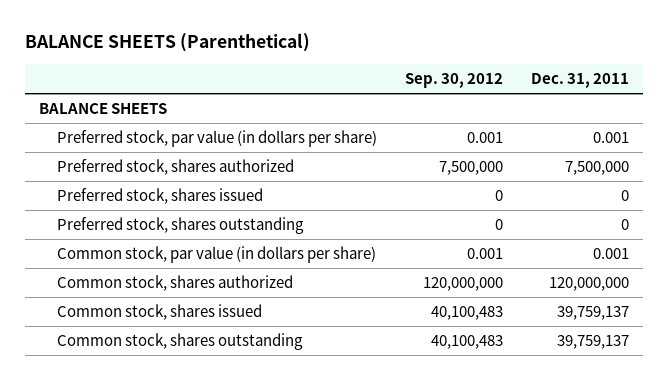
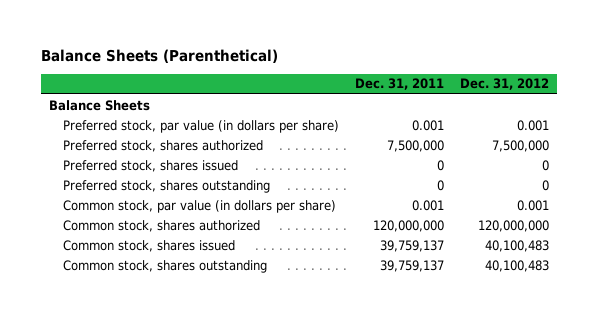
- BALANCE SHEETS (Parenthetical)
+ Balance Sheets (Parenthetical)
- | Sep. 30, 2012 | Dec. 31, 2011
+ | Dec. 31, 2011 | Dec. 31, 2012
- BALANCE SHEETS
+ Balance Sheets

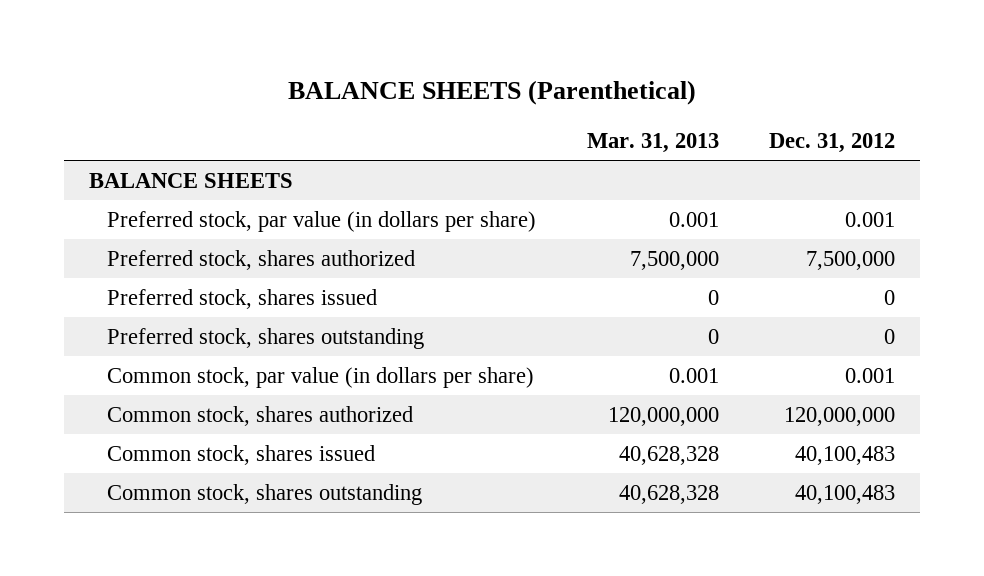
- Balance Sheets (Parenthetical)
+ BALANCE SHEETS (Parenthetical)
- | Dec. 31, 2011 | Dec. 31, 2012
+ | Mar. 31, 2013 | Dec. 31, 2012
- Balance Sheets
+ BALANCE SHEETS

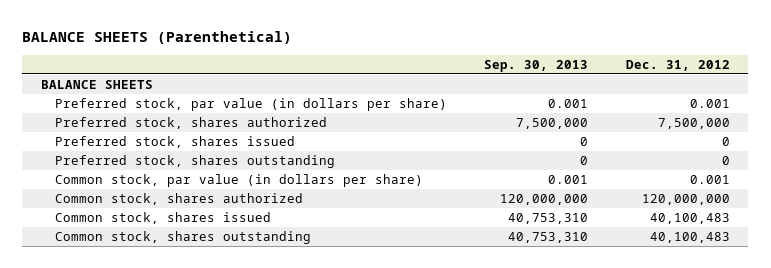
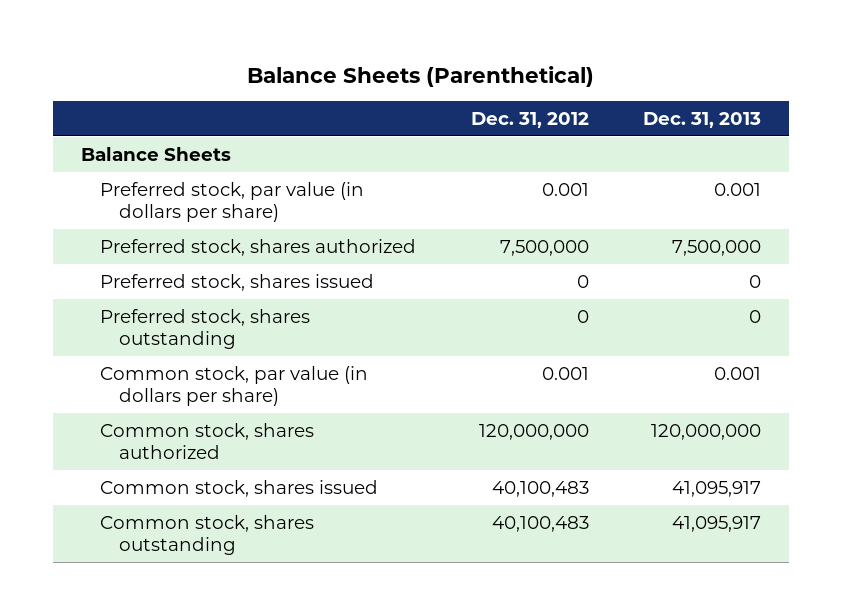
- BALANCE SHEETS (Parenthetical)
+ Balance Sheets (Parenthetical)
- | Sep. 30, 2013 | Dec. 31, 2012
+ | Dec. 31, 2012 | Dec. 31, 2013
- BALANCE SHEETS
+ Balance Sheets

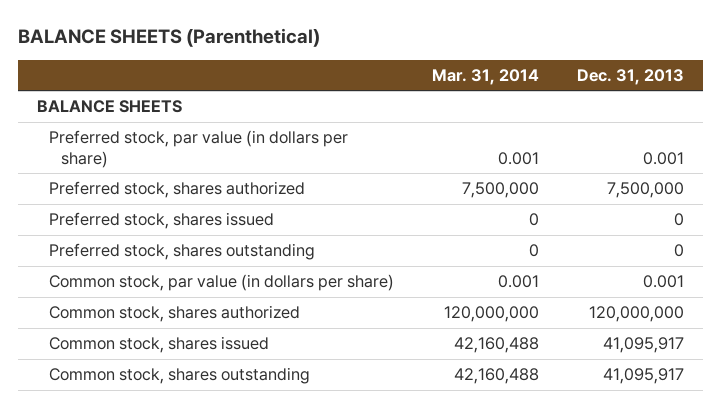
- Balance Sheets (Parenthetical)
+ BALANCE SHEETS (Parenthetical)
- | Dec. 31, 2012 | Dec. 31, 2013
+ | Mar. 31, 2014 | Dec. 31, 2013
- Balance Sheets
+ BALANCE SHEETS

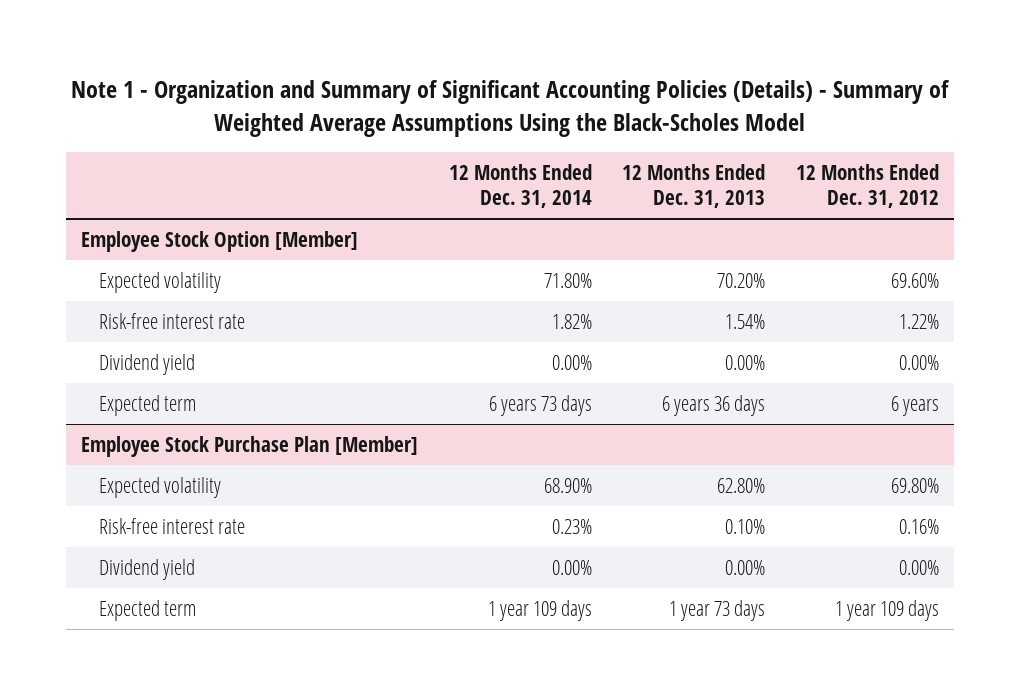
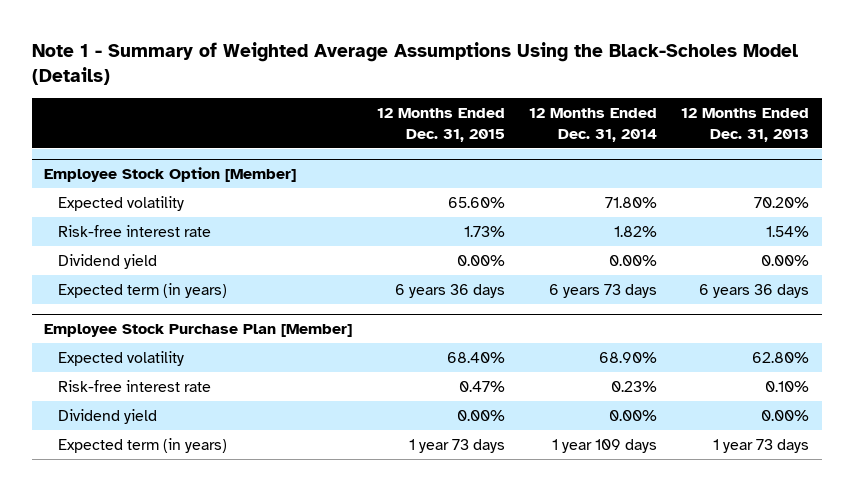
- Note 1 - Organization and Summary of Significant Accounting Policies (Details) - Summary of Weighted Average Assumptions Using the Black-Scholes Model
+ Note 1 - Summary of Weighted Average Assumptions Using the Black-Scholes Model (Details)
- | 12 Months Ended Dec. 31, 2014 | 12 Months Ended Dec. 31, 2013 | 12 Months Ended Dec. 31, 2012
+ | 12 Months Ended Dec. 31, 2015 | 12 Months Ended Dec. 31, 2014 | 12 Months Ended Dec. 31, 2013
@ Employee Stock Option [Member]
- Expected term | 6 years 73 days | 6 years 36 days | 6 years
+ Expected term (in years) | 6 years 36 days | 6 years 73 days | 6 years 36 days
@ Employee Stock Purchase Plan [Member]
- Expected term | 1 year 109 days | 1 year 73 days | 1 year 109 days
+ Expected term (in years) | 1 year 73 days | 1 year 109 days | 1 year 73 days

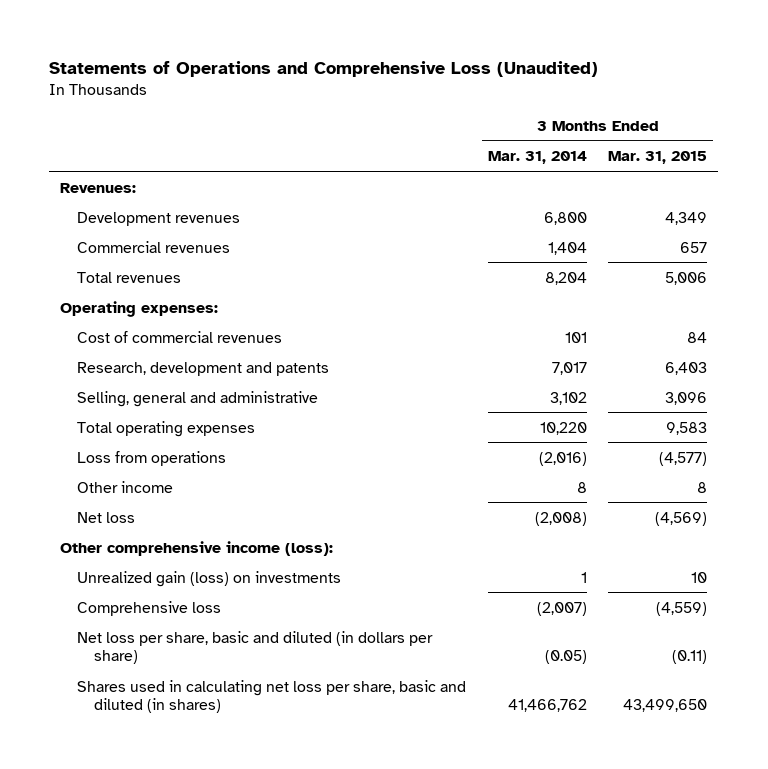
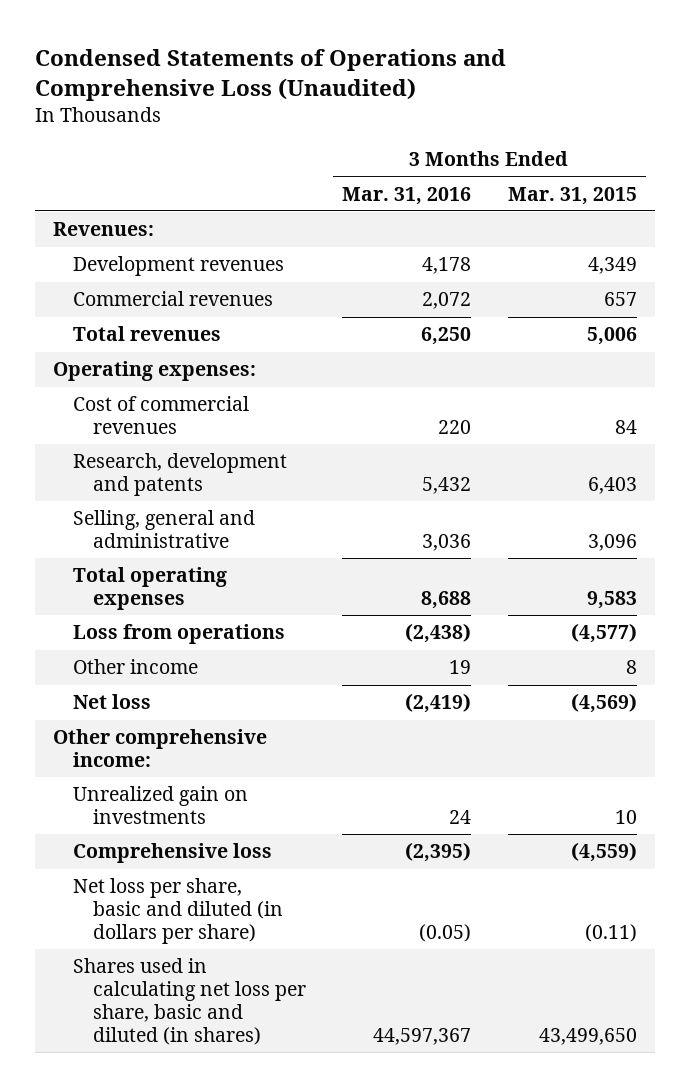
- Statements of Operations and Comprehensive Loss (Unaudited)
+ Condensed Statements of Operations and Comprehensive Loss (Unaudited)
- | 3 Months Ended Mar. 31, 2014 | 3 Months Ended Mar. 31, 2015
+ | 3 Months Ended Mar. 31, 2016 | 3 Months Ended Mar. 31, 2015
- Other comprehensive income (loss):
- Unrealized gain (loss) on investments | 1 | 10
+ Other comprehensive income:
+ Unrealized gain on investments | 24 | 10

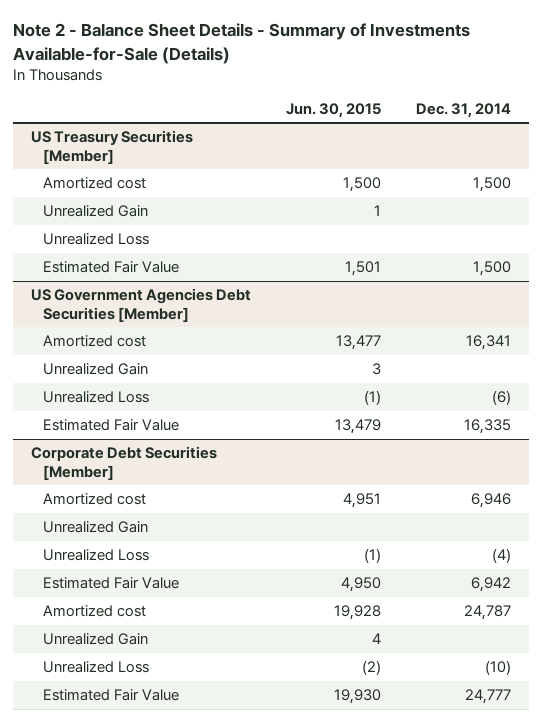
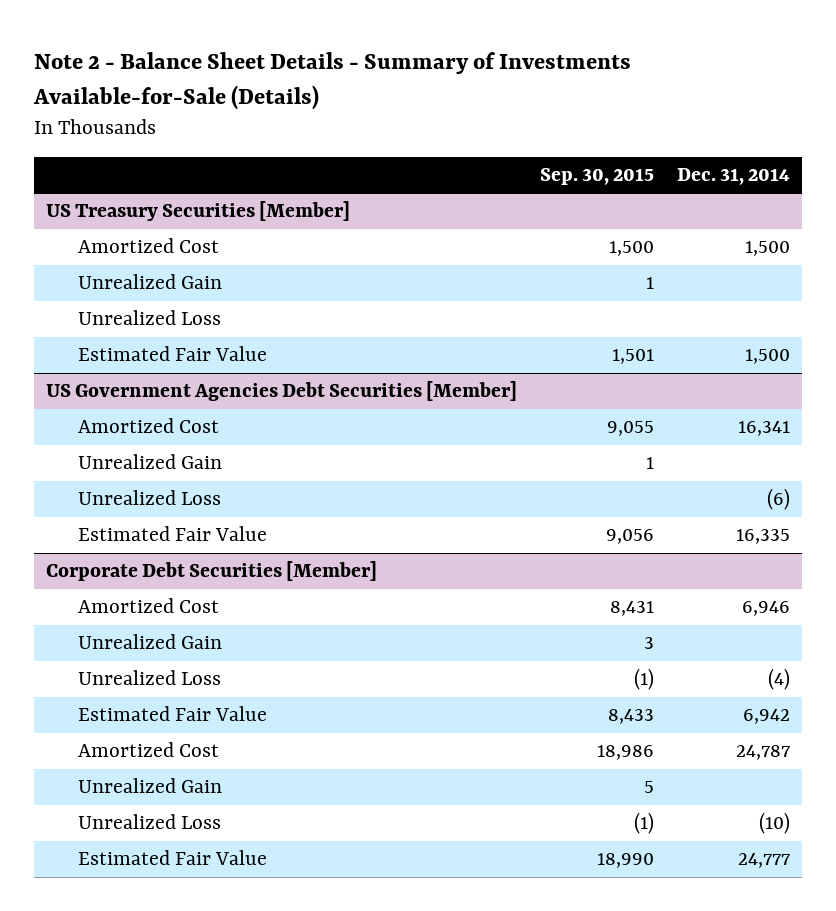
- | Jun. 30, 2015 | Dec. 31, 2014
+ | Sep. 30, 2015 | Dec. 31, 2014
@ US Treasury Securities [Member]
- Amortized cost | 1,500 | 1,500
+ Amortized Cost | 1,500 | 1,500
@ US Government Agencies Debt Securities [Member]
- Amortized cost | 13,477 | 16,341
+ Amortized Cost | 9,055 | 16,341
@ Corporate Debt Securities [Member]
- Amortized cost | 4,951 | 6,946
+ Amortized Cost | 8,431 | 6,946
- Amortized cost | 19,928 | 24,787
+ Amortized Cost | 18,986 | 24,787

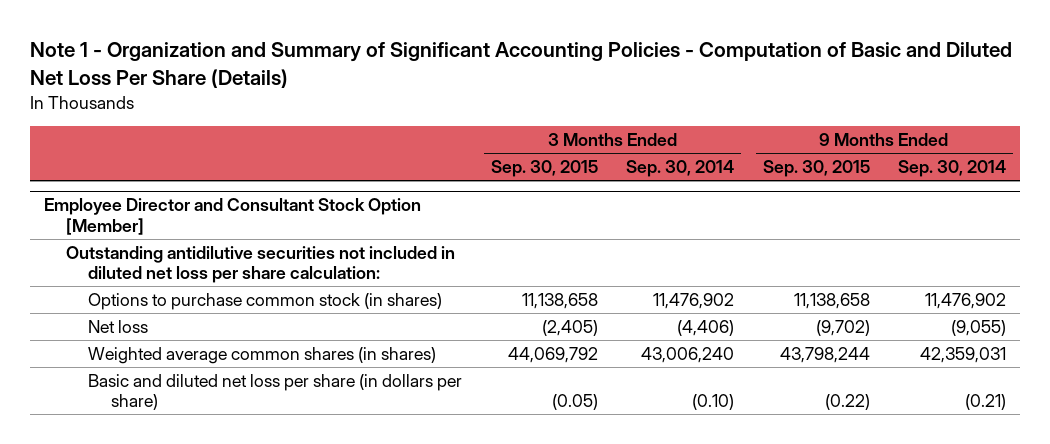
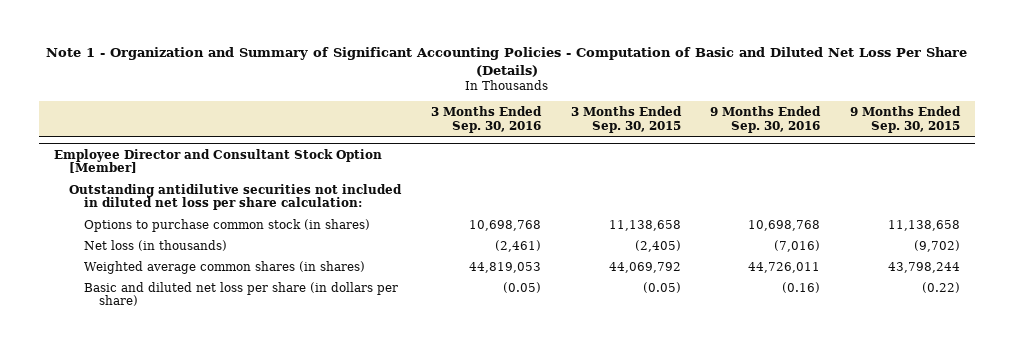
- | 3 Months Ended Sep. 30, 2015 | 3 Months Ended Sep. 30, 2014 | 9 Months Ended Sep. 30, 2015 | 9 Months Ended Sep. 30, 2014
+ | 3 Months Ended Sep. 30, 2016 | 3 Months Ended Sep. 30, 2015 | 9 Months Ended Sep. 30, 2016 | 9 Months Ended Sep. 30, 2015
@ Employee Director and Consultant Stock Option [Member]
- Net loss | (2,405) | (4,406) | (9,702) | (9,055)
+ Net loss (in thousands) | (2,461) | (2,405) | (7,016) | (9,702)

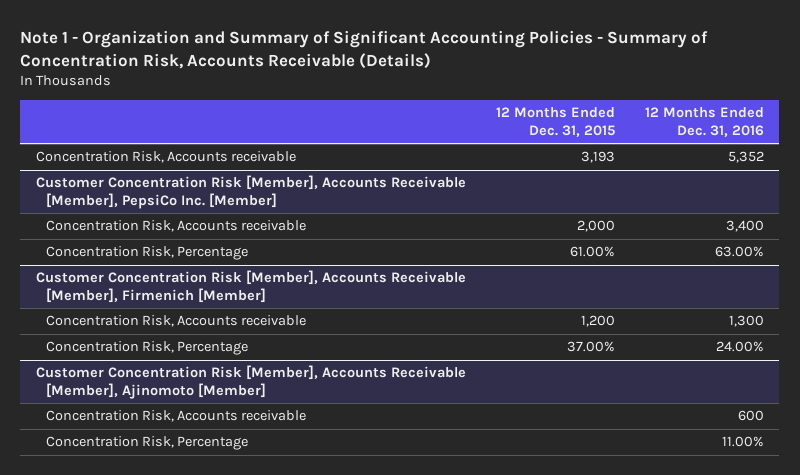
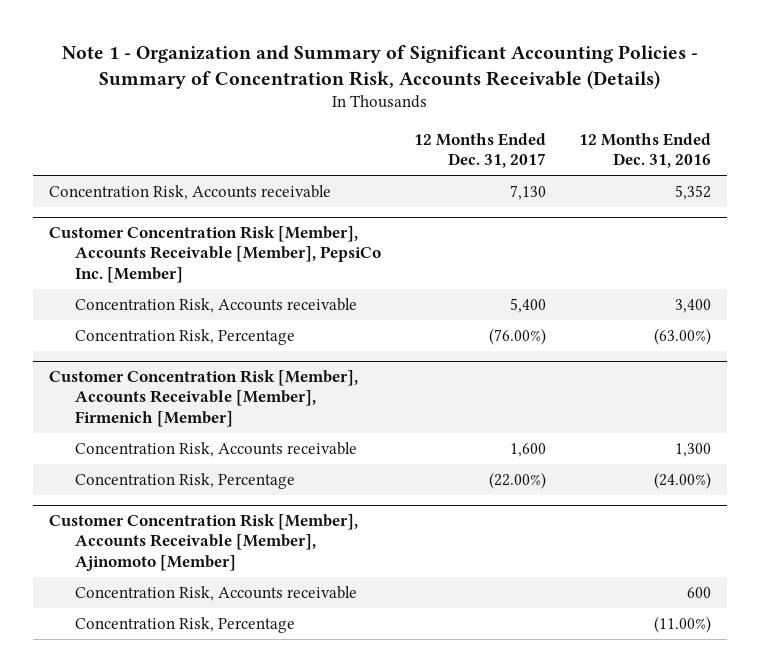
- | 12 Months Ended Dec. 31, 2015 | 12 Months Ended Dec. 31, 2016
+ | 12 Months Ended Dec. 31, 2017 | 12 Months Ended Dec. 31, 2016
@ Customer Concentration Risk [Member], Accounts Receivable [Member], PepsiCo Inc. [Member]
- Concentration Risk, Percentage | 61.00% | 63.00%
+ Concentration Risk, Percentage | (76.00%) | (63.00%)
@ Customer Concentration Risk [Member], Accounts Receivable [Member], Firmenich [Member]
- Concentration Risk, Percentage | 37.00% | 24.00%
+ Concentration Risk, Percentage | (22.00%) | (24.00%)
@ Customer Concentration Risk [Member], Accounts Receivable [Member], Ajinomoto [Member]
- Concentration Risk, Percentage | | 11.00%
+ Concentration Risk, Percentage | | (11.00%)

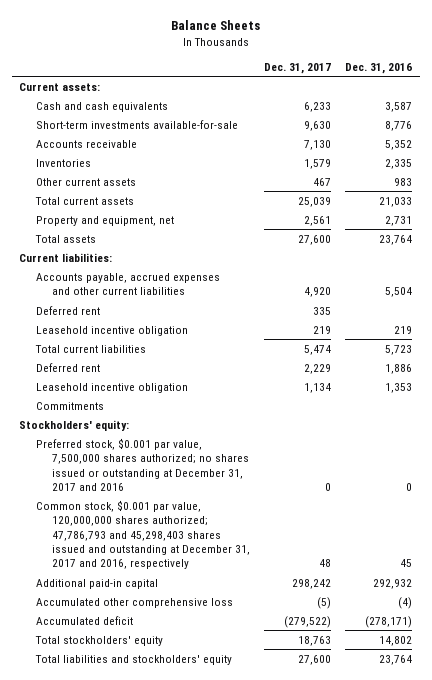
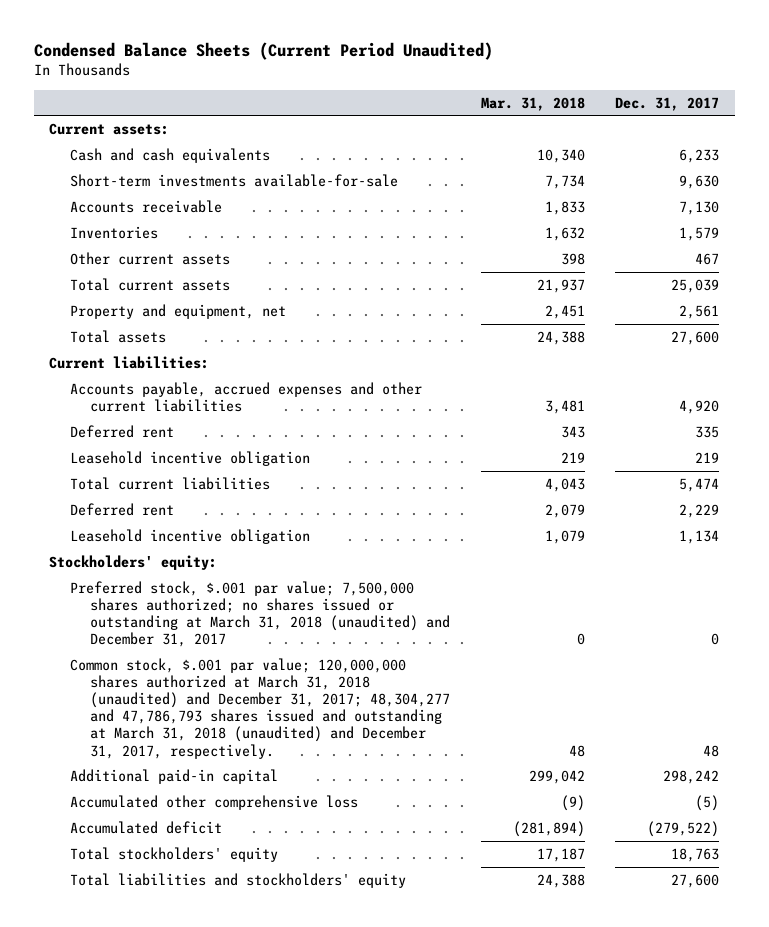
- Balance Sheets
+ Condensed Balance Sheets (Current Period Unaudited)
- | Dec. 31, 2017 | Dec. 31, 2016
+ | Mar. 31, 2018 | Dec. 31, 2017
- Commitments
- Preferred stock, $0.001 par value, 7,500,000 shares authorized; no shares issued or outstanding at December 31, 2017 and 2016 | 0 | 0
- Common stock, $0.001 par value, 120,000,000 shares authorized; 47,786,793 and 45,298,403 shares issued and outstanding at December 31, 2017 and 2016, respectively | 48 | 45
+ Preferred stock, $.001 par value; 7,500,000 shares authorized; no shares issued or outstanding at March 31, 2018 (unaudited) and December 31, 2017 | 0 | 0
+ Common stock, $.001 par value; 120,000,000 shares authorized at March 31, 2018 (unaudited) and December 31, 2017; 48,304,277 and 47,786,793 shares issued and outstanding at March 31, 2018 (unaudited) and December 31, 2017, respectively. | 48 | 48

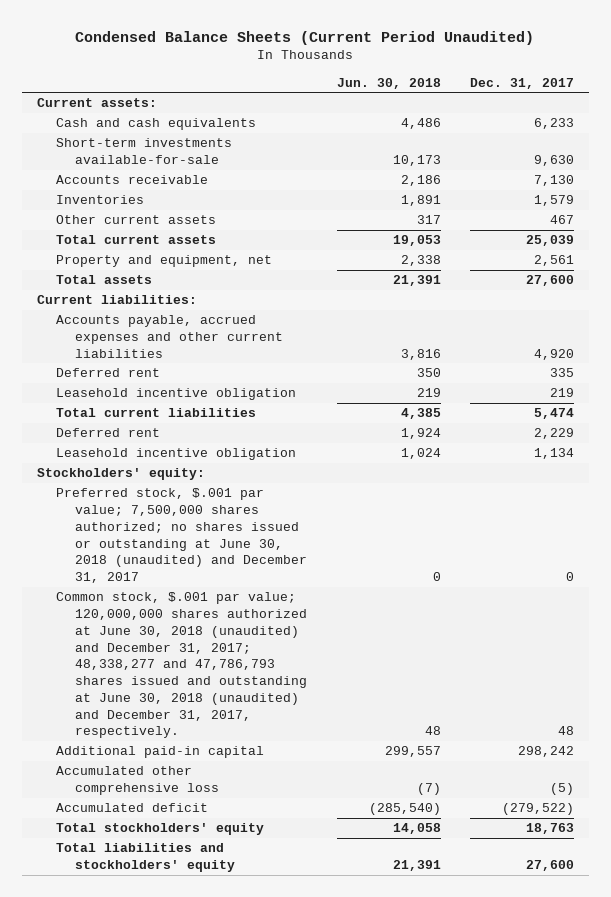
- | Mar. 31, 2018 | Dec. 31, 2017
+ | Jun. 30, 2018 | Dec. 31, 2017
- Preferred stock, $.001 par value; 7,500,000 shares authorized; no shares issued or outstanding at March 31, 2018 (unaudited) and December 31, 2017 | 0 | 0
- Common stock, $.001 par value; 120,000,000 shares authorized at March 31, 2018 (unaudited) and December 31, 2017; 48,304,277 and 47,786,793 shares issued and outstanding at March 31, 2018 (unaudited) and December 31, 2017, respectively. | 48 | 48
+ Preferred stock, $.001 par value; 7,500,000 shares authorized; no shares issued or outstanding at June 30, 2018 (unaudited) and December 31, 2017 | 0 | 0
+ Common stock, $.001 par value; 120,000,000 shares authorized at June 30, 2018 (unaudited) and December 31, 2017; 48,338,277 and 47,786,793 shares issued and outstanding at June 30, 2018 (unaudited) and December 31, 2017, respectively. | 48 | 48

